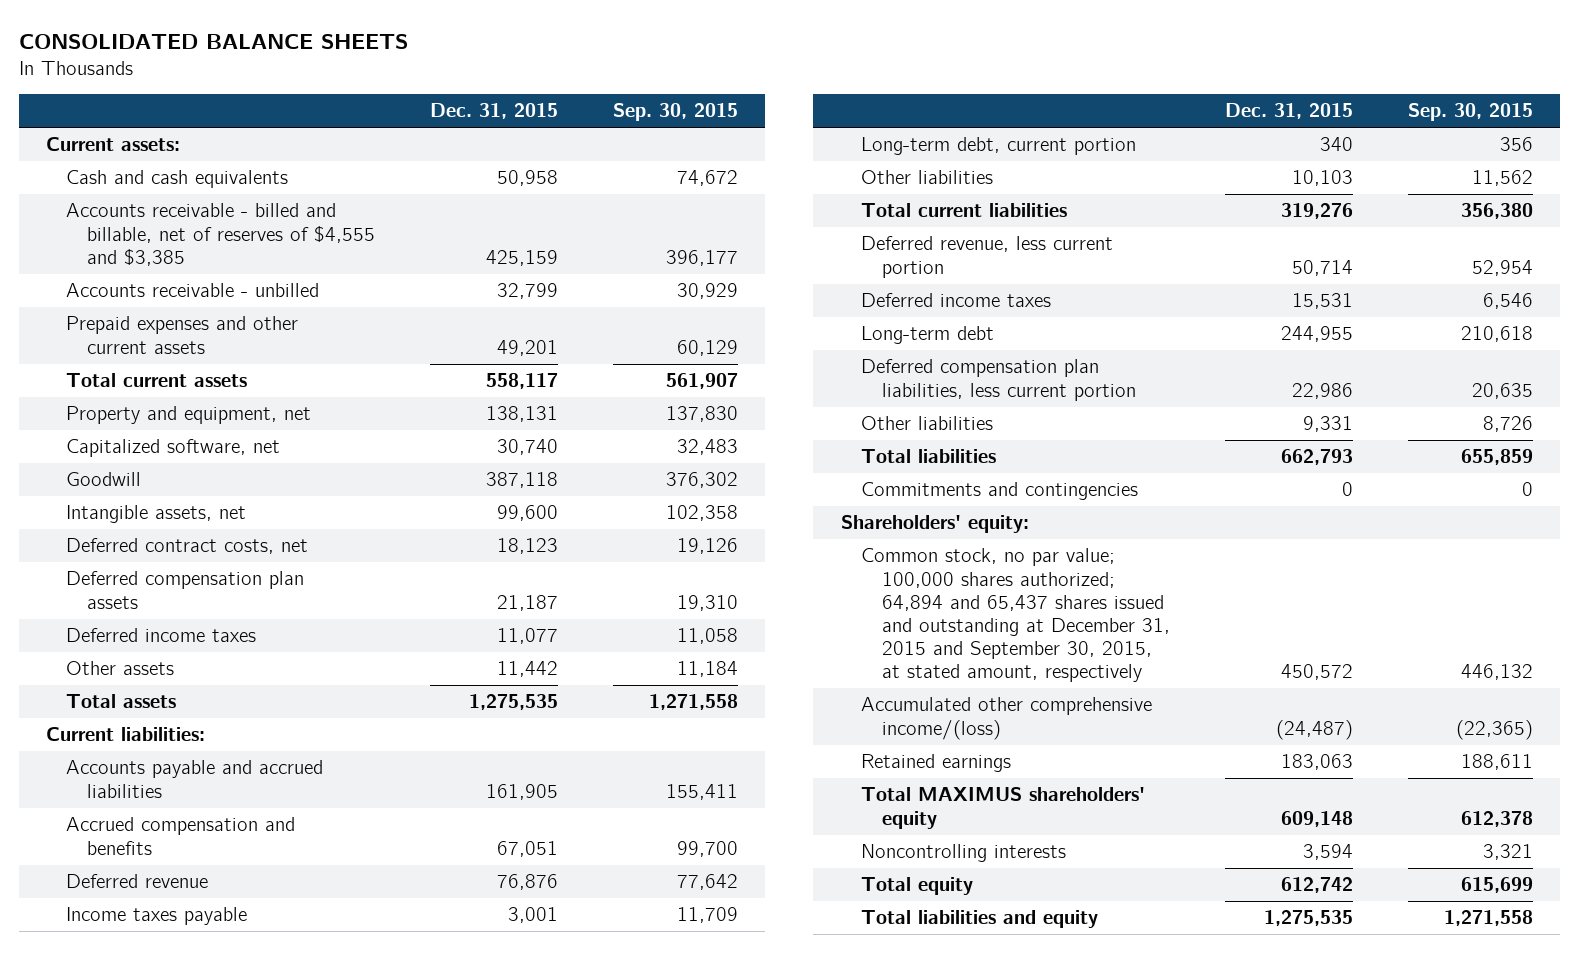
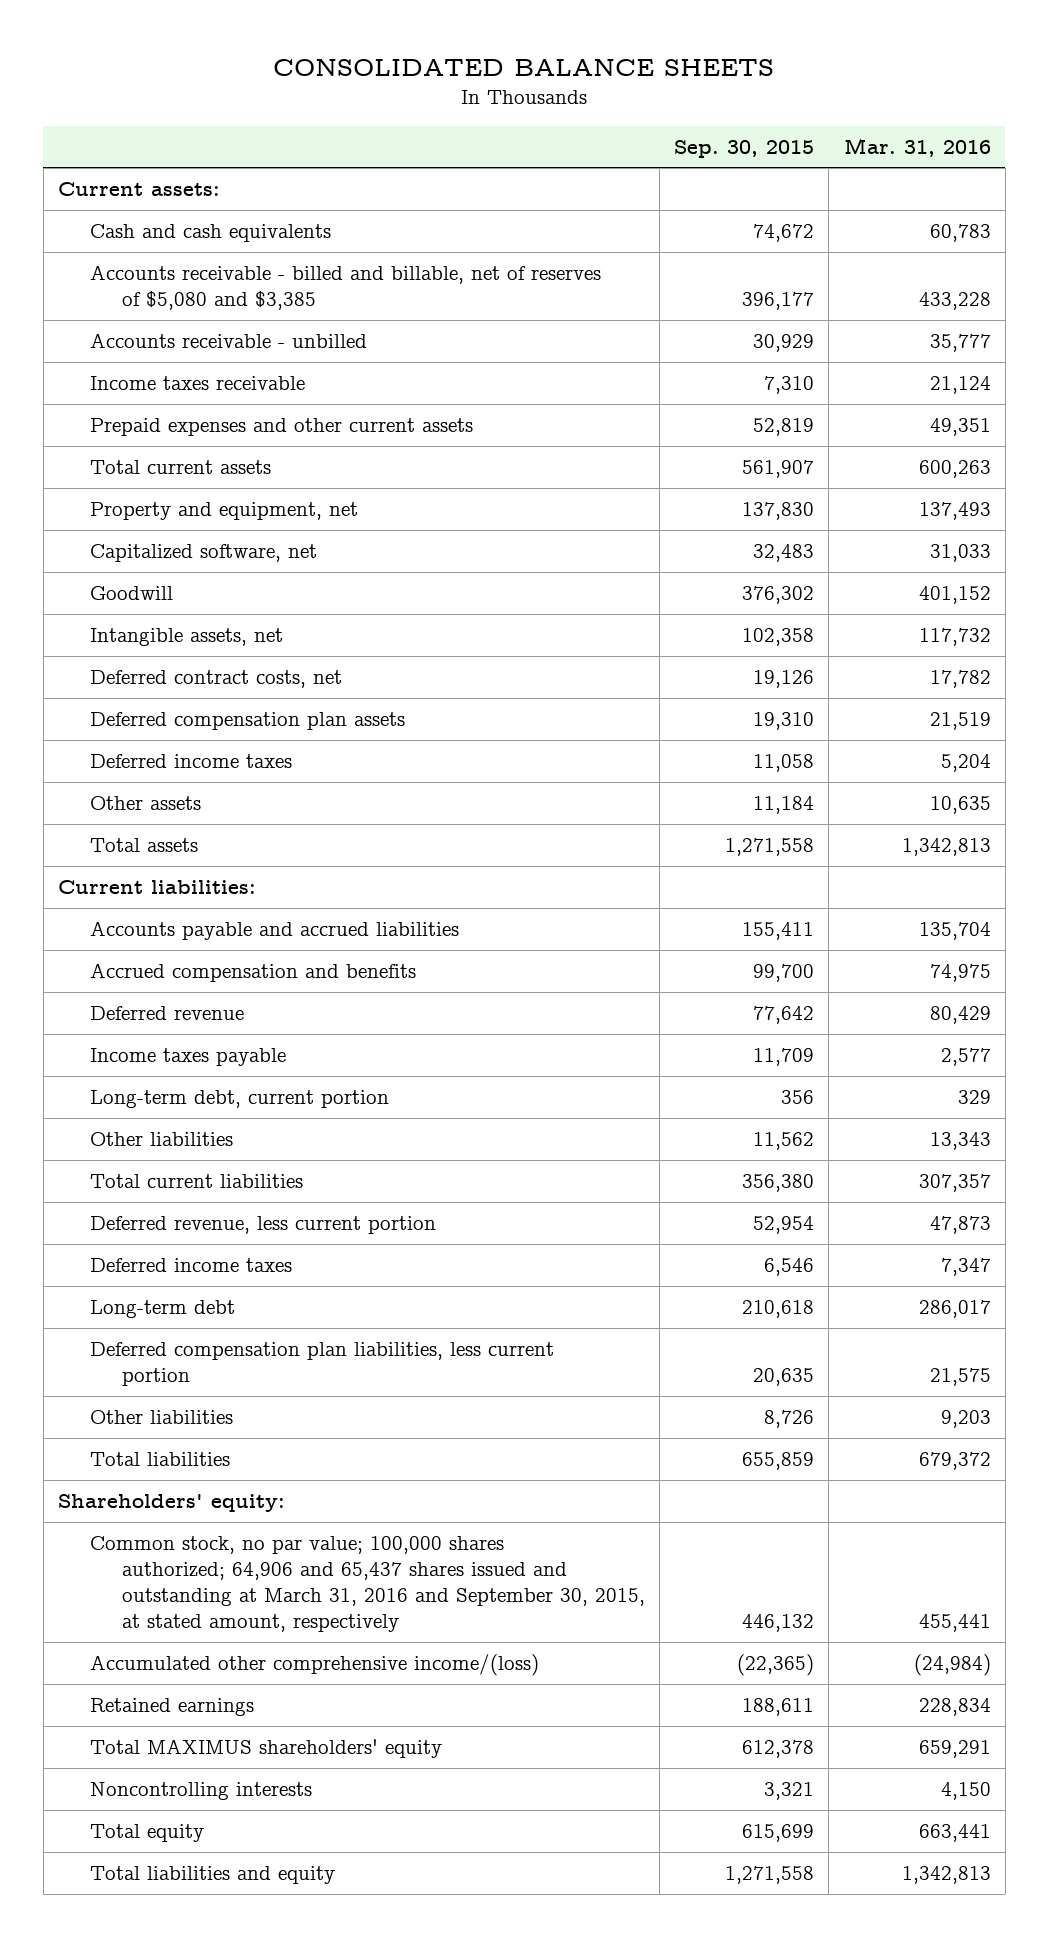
- | Dec. 31, 2015 | Sep. 30, 2015
+ | Sep. 30, 2015 | Mar. 31, 2016
- Accounts receivable - billed and billable, net of reserves of $4,555 and $3,385 | 425,159 | 396,177
+ Accounts receivable - billed and billable, net of reserves of $5,080 and $3,385 | 396,177 | 433,228
- Prepaid expenses and other current assets | 49,201 | 60,129
+ Income taxes receivable | 7,310 | 21,124
+ Prepaid expenses and other current assets | 52,819 | 49,351
- Commitments and contingencies | 0 | 0
- Common stock, no par value; 100,000 shares authorized; 64,894 and 65,437 shares issued and outstanding at December 31, 2015 and September 30, 2015, at stated amount, respectively | 450,572 | 446,132
+ Common stock, no par value; 100,000 shares authorized; 64,906 and 65,437 shares issued and outstanding at March 31, 2016 and September 30, 2015, at stated amount, respectively | 446,132 | 455,441

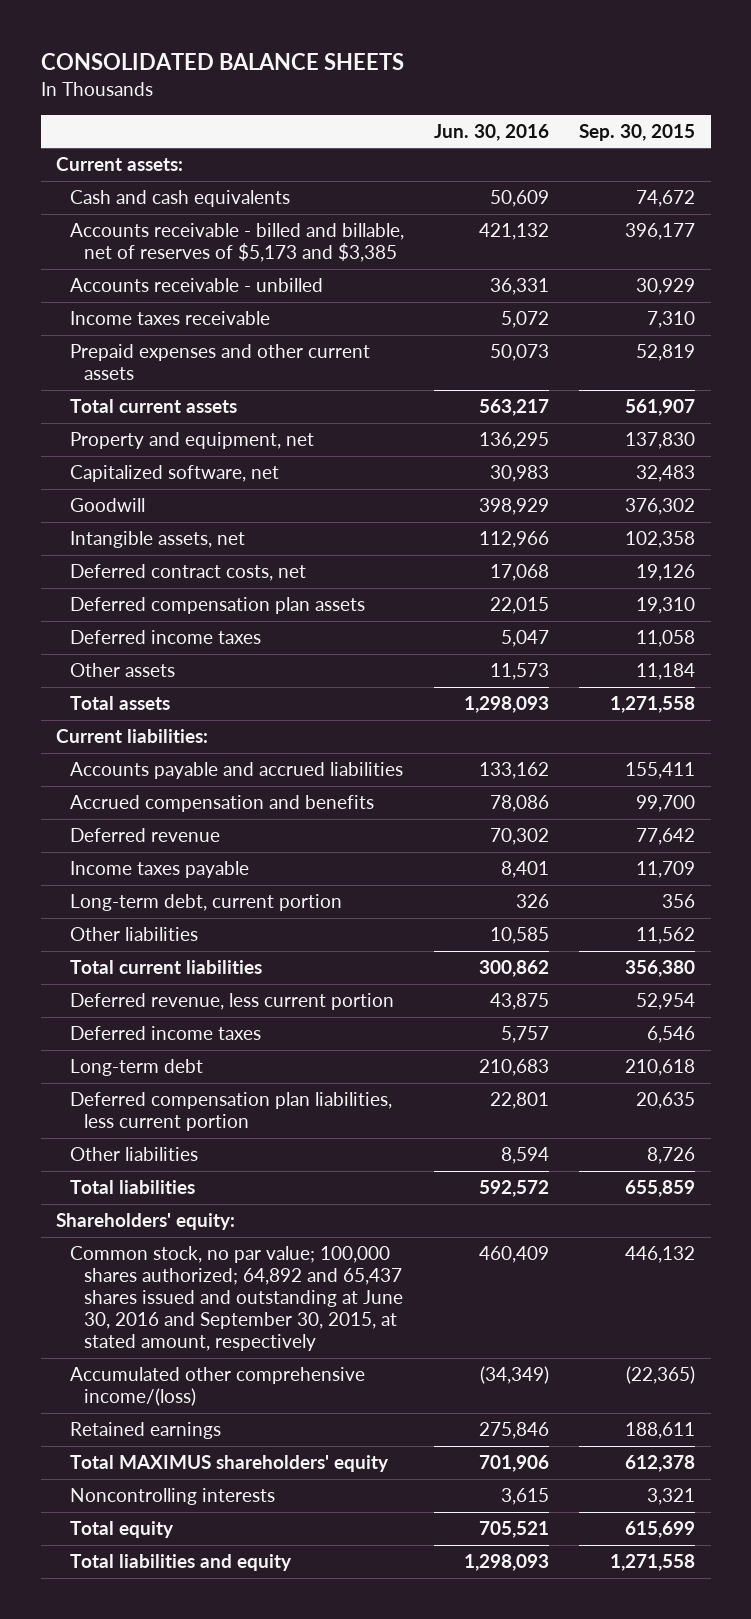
- | Sep. 30, 2015 | Mar. 31, 2016
+ | Jun. 30, 2016 | Sep. 30, 2015
- Accounts receivable - billed and billable, net of reserves of $5,080 and $3,385 | 396,177 | 433,228
+ Accounts receivable - billed and billable, net of reserves of $5,173 and $3,385 | 421,132 | 396,177
- Common stock, no par value; 100,000 shares authorized; 64,906 and 65,437 shares issued and outstanding at March 31, 2016 and September 30, 2015, at stated amount, respectively | 446,132 | 455,441
+ Common stock, no par value; 100,000 shares authorized; 64,892 and 65,437 shares issued and outstanding at June 30, 2016 and September 30, 2015, at stated amount, respectively | 460,409 | 446,132

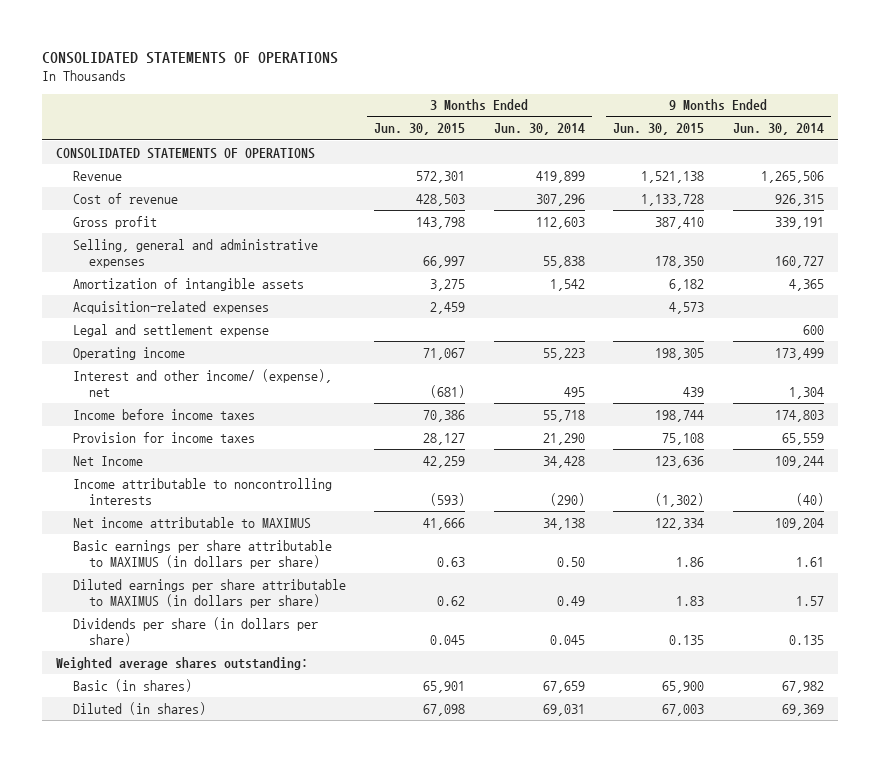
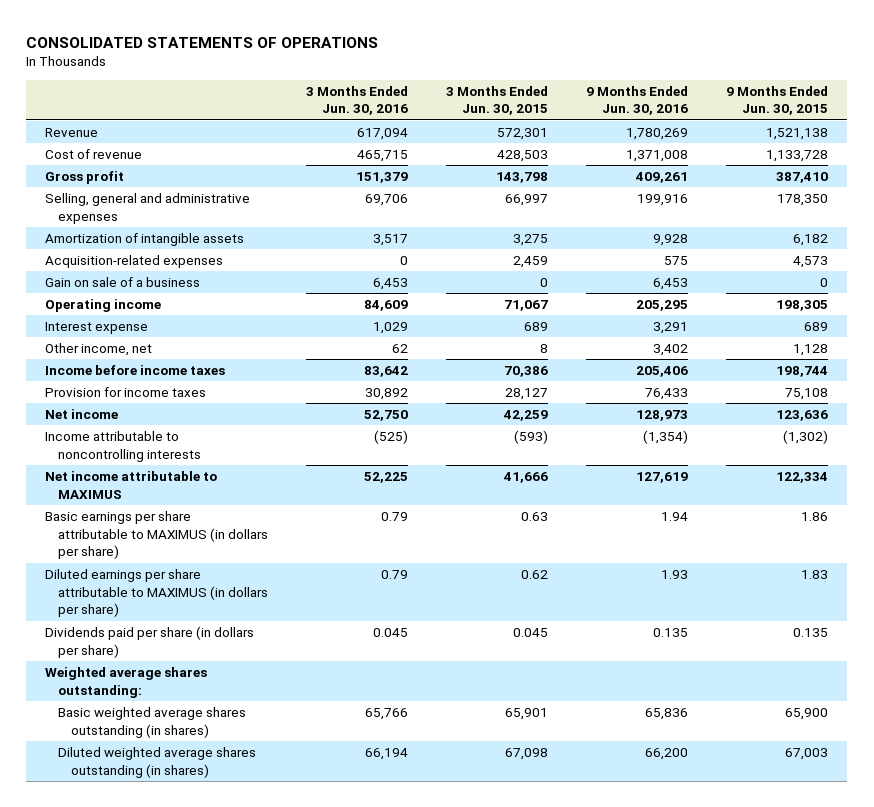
- | 3 Months Ended Jun. 30, 2015 | 3 Months Ended Jun. 30, 2014 | 9 Months Ended Jun. 30, 2015 | 9 Months Ended Jun. 30, 2014
+ | 3 Months Ended Jun. 30, 2016 | 3 Months Ended Jun. 30, 2015 | 9 Months Ended Jun. 30, 2016 | 9 Months Ended Jun. 30, 2015
- CONSOLIDATED STATEMENTS OF OPERATIONS
- Legal and settlement expense | | | | 600
+ Gain on sale of a business | 6,453 | 0 | 6,453 | 0
- Interest and other income/ (expense), net | (681) | 495 | 439 | 1,304
+ Interest expense | 1,029 | 689 | 3,291 | 689
+ Other income, net | 62 | 8 | 3,402 | 1,128
- Net Income | 42,259 | 34,428 | 123,636 | 109,244
+ Net income | 52,750 | 42,259 | 128,973 | 123,636
- Dividends per share (in dollars per share) | 0.045 | 0.045 | 0.135 | 0.135
+ Dividends paid per share (in dollars per share) | 0.045 | 0.045 | 0.135 | 0.135
- Basic (in shares) | 65,901 | 67,659 | 65,900 | 67,982
- Diluted (in shares) | 67,098 | 69,031 | 67,003 | 69,369
+ Basic weighted average shares outstanding (in shares) | 65,766 | 65,901 | 65,836 | 65,900
+ Diluted weighted average shares outstanding (in shares) | 66,194 | 67,098 | 66,200 | 67,003

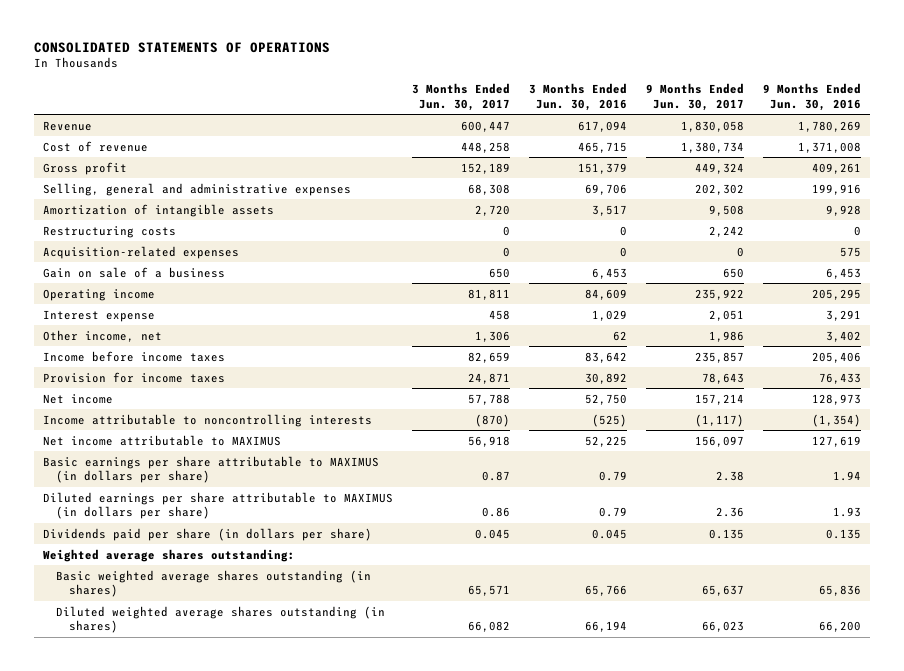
- | 3 Months Ended Jun. 30, 2016 | 3 Months Ended Jun. 30, 2015 | 9 Months Ended Jun. 30, 2016 | 9 Months Ended Jun. 30, 2015
+ | 3 Months Ended Jun. 30, 2017 | 3 Months Ended Jun. 30, 2016 | 9 Months Ended Jun. 30, 2017 | 9 Months Ended Jun. 30, 2016
+ Restructuring costs | 0 | 0 | 2,242 | 0

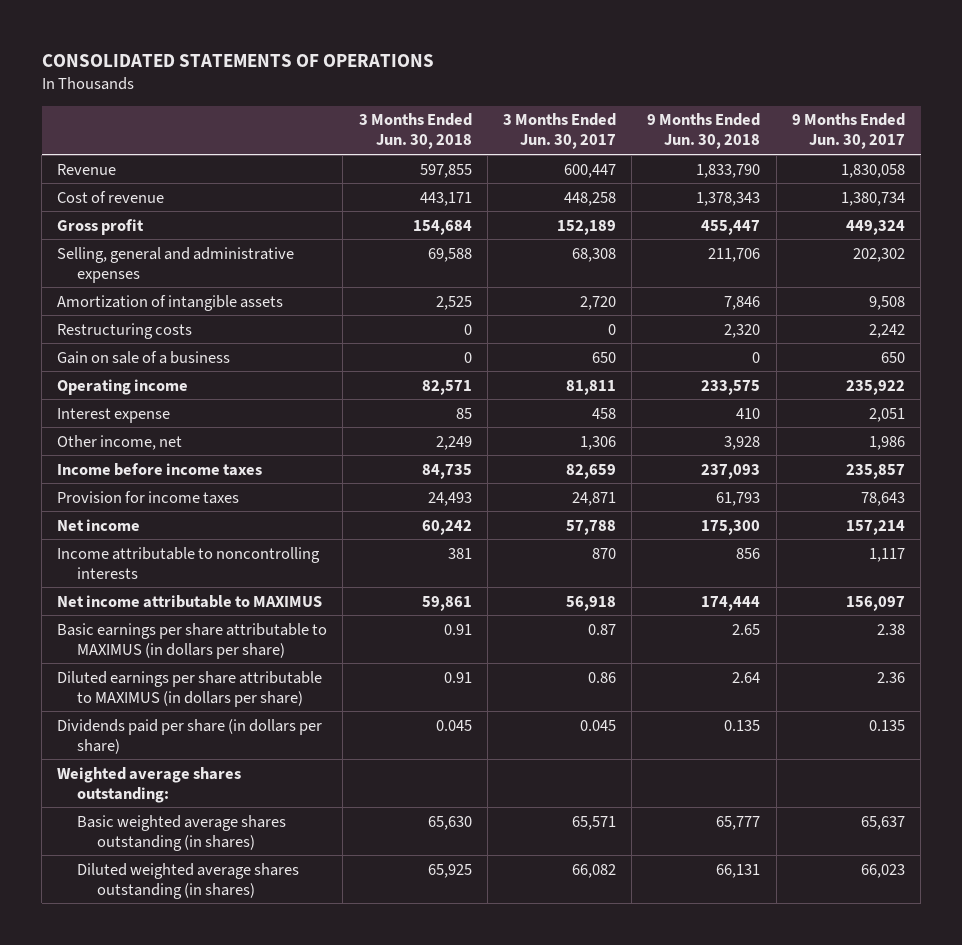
- | 3 Months Ended Jun. 30, 2017 | 3 Months Ended Jun. 30, 2016 | 9 Months Ended Jun. 30, 2017 | 9 Months Ended Jun. 30, 2016
+ | 3 Months Ended Jun. 30, 2018 | 3 Months Ended Jun. 30, 2017 | 9 Months Ended Jun. 30, 2018 | 9 Months Ended Jun. 30, 2017
- Acquisition-related expenses | 0 | 0 | 0 | 575
- Income attributable to noncontrolling interests | (870) | (525) | (1,117) | (1,354)
+ Income attributable to noncontrolling interests | 381 | 870 | 856 | 1,117

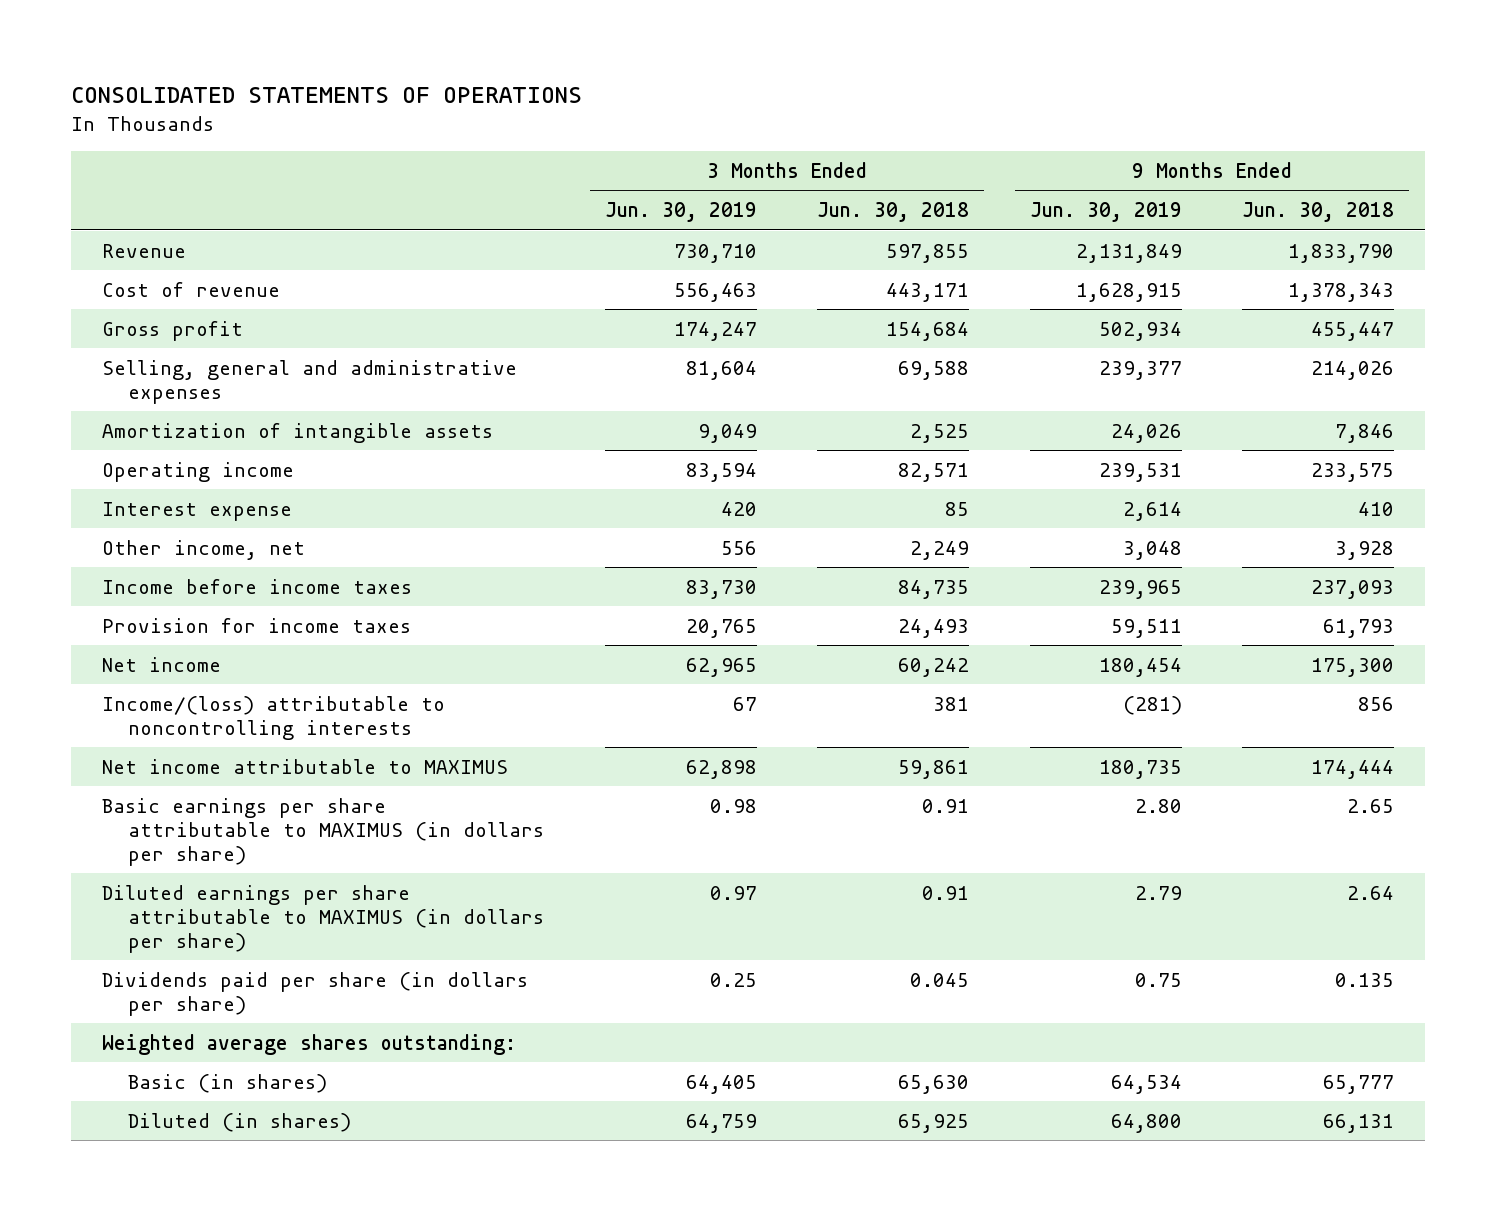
- | 3 Months Ended Jun. 30, 2018 | 3 Months Ended Jun. 30, 2017 | 9 Months Ended Jun. 30, 2018 | 9 Months Ended Jun. 30, 2017
+ | 3 Months Ended Jun. 30, 2019 | 3 Months Ended Jun. 30, 2018 | 9 Months Ended Jun. 30, 2019 | 9 Months Ended Jun. 30, 2018
- Selling, general and administrative expenses | 69,588 | 68,308 | 211,706 | 202,302
+ Selling, general and administrative expenses | 81,604 | 69,588 | 239,377 | 214,026
- Restructuring costs | 0 | 0 | 2,320 | 2,242
- Gain on sale of a business | 0 | 650 | 0 | 650
- Income attributable to noncontrolling interests | 381 | 870 | 856 | 1,117
+ Income/(loss) attributable to noncontrolling interests | 67 | 381 | (281) | 856
- Basic weighted average shares outstanding (in shares) | 65,630 | 65,571 | 65,777 | 65,637
- Diluted weighted average shares outstanding (in shares) | 65,925 | 66,082 | 66,131 | 66,023
+ Basic (in shares) | 64,405 | 65,630 | 64,534 | 65,777
+ Diluted (in shares) | 64,759 | 65,925 | 64,800 | 66,131

